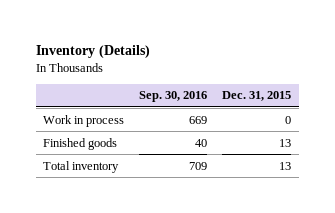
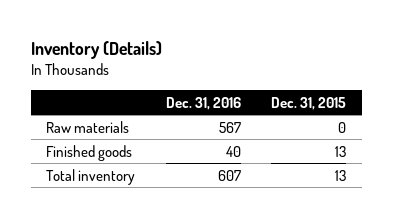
- | Sep. 30, 2016 | Dec. 31, 2015
+ | Dec. 31, 2016 | Dec. 31, 2015
- Work in process | 669 | 0
+ Raw materials | 567 | 0

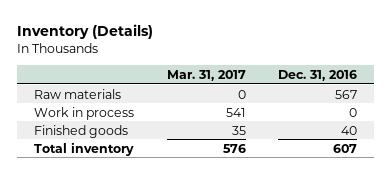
- | Dec. 31, 2016 | Dec. 31, 2015
+ | Mar. 31, 2017 | Dec. 31, 2016
+ Work in process | 541 | 0

